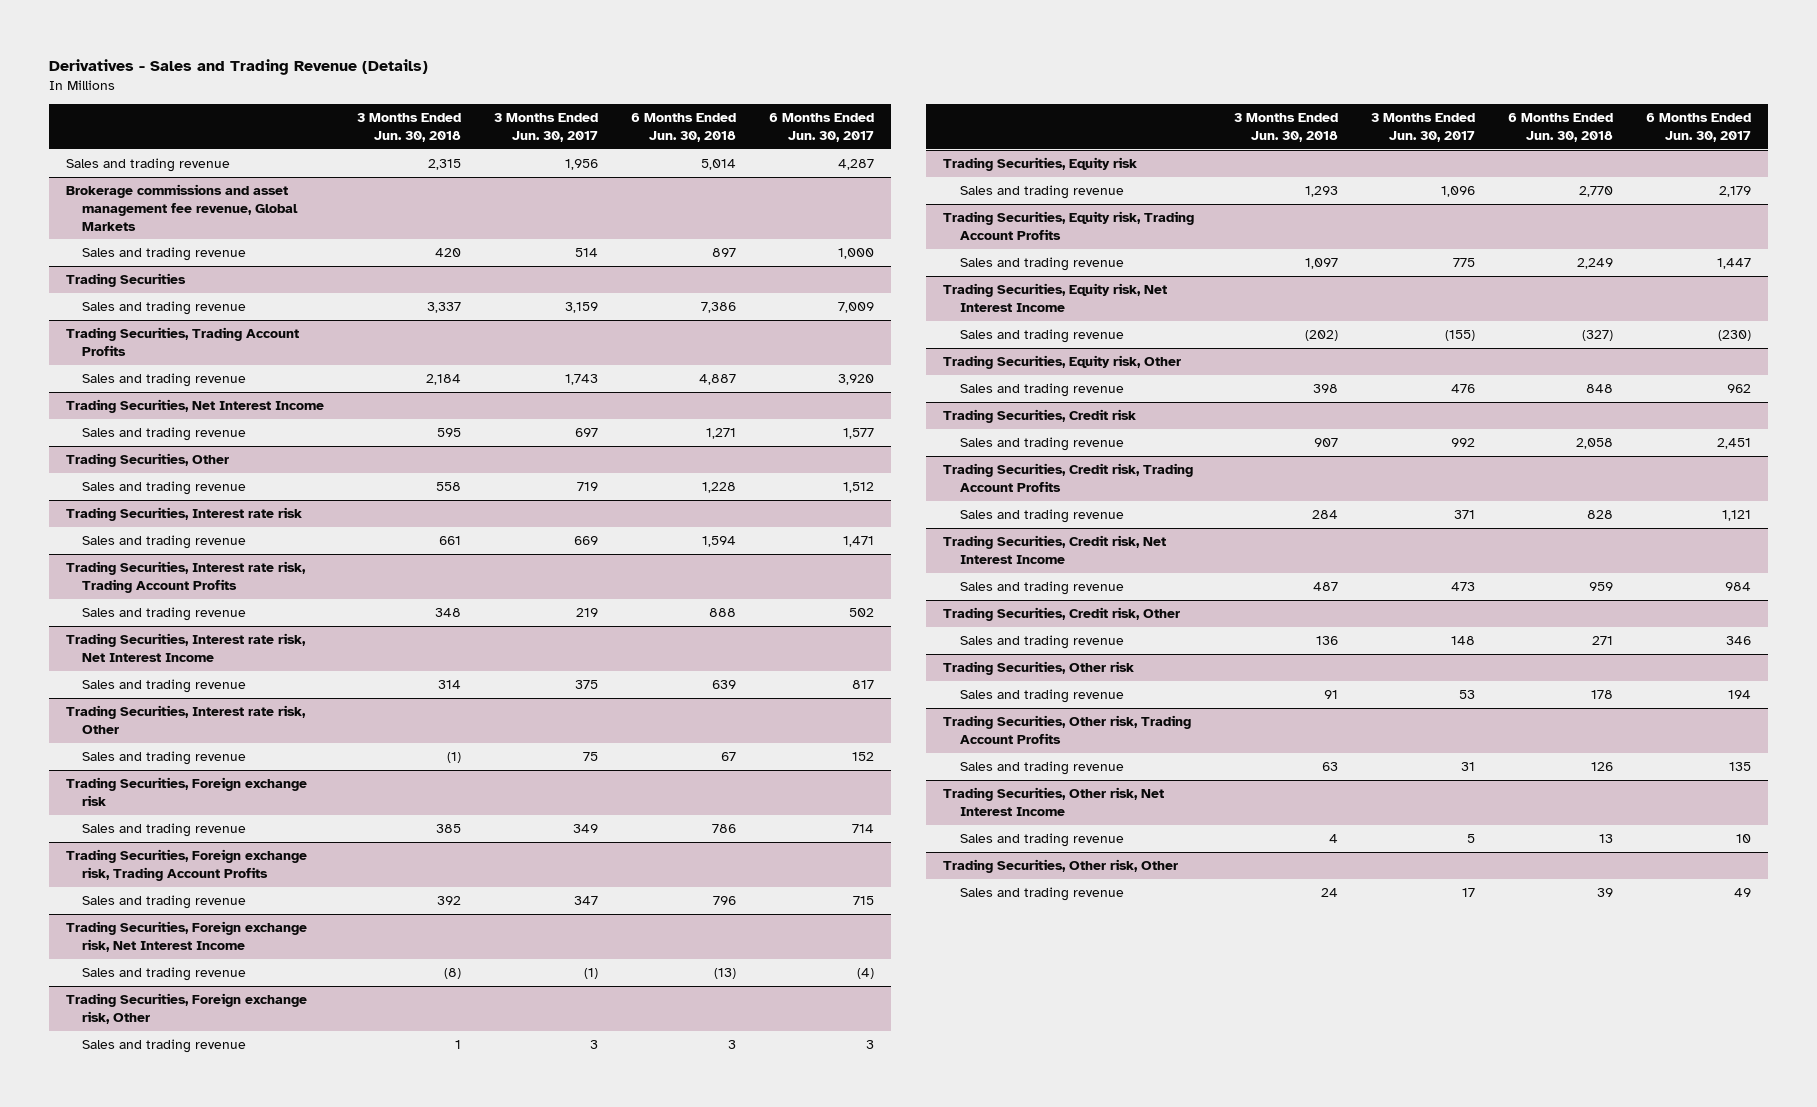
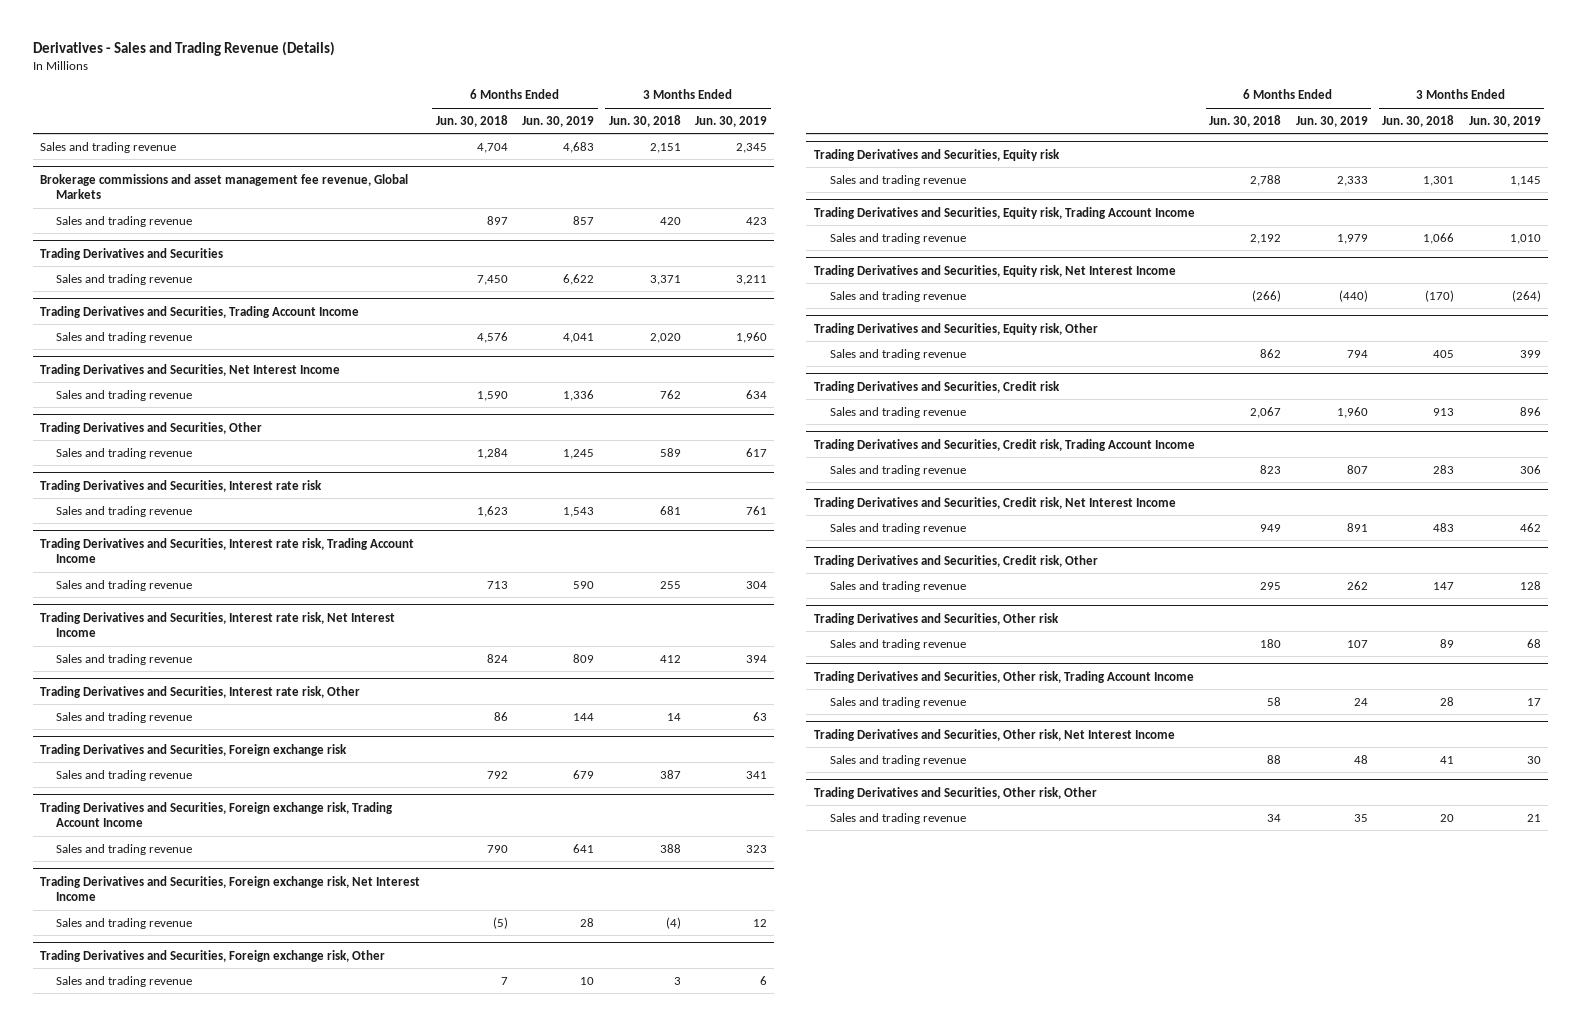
- | 3 Months Ended Jun. 30, 2018 | 3 Months Ended Jun. 30, 2017 | 6 Months Ended Jun. 30, 2018 | 6 Months Ended Jun. 30, 2017
+ | 6 Months Ended Jun. 30, 2018 | 6 Months Ended Jun. 30, 2019 | 3 Months Ended Jun. 30, 2018 | 3 Months Ended Jun. 30, 2019
- Sales and trading revenue | 2,315 | 1,956 | 5,014 | 4,287
+ Sales and trading revenue | 4,704 | 4,683 | 2,151 | 2,345
- Trading Securities
- Sales and trading revenue | 3,337 | 3,159 | 7,386 | 7,009
- Trading Securities, Trading Account Profits
- Sales and trading revenue | 2,184 | 1,743 | 4,887 | 3,920
- Trading Securities, Net Interest Income
- Sales and trading revenue | 595 | 697 | 1,271 | 1,577
- Trading Securities, Other
- Sales and trading revenue | 558 | 719 | 1,228 | 1,512
- Trading Securities, Interest rate risk
- Sales and trading revenue | 661 | 669 | 1,594 | 1,471
- Trading Securities, Interest rate risk, Trading Account Profits
- Sales and trading revenue | 348 | 219 | 888 | 502
- Trading Securities, Interest rate risk, Net Interest Income
- Sales and trading revenue | 314 | 375 | 639 | 817
- Trading Securities, Interest rate risk, Other
- Sales and trading revenue | (1) | 75 | 67 | 152
- Trading Securities, Foreign exchange risk
- Sales and trading revenue | 385 | 349 | 786 | 714
- Trading Securities, Foreign exchange risk, Trading Account Profits
- Sales and trading revenue | 392 | 347 | 796 | 715
- Trading Securities, Foreign exchange risk, Net Interest Income
- Sales and trading revenue | (8) | (1) | (13) | (4)
- Trading Securities, Foreign exchange risk, Other
- Sales and trading revenue | 1 | 3 | 3 | 3
- Trading Securities, Equity risk
- Sales and trading revenue | 1,293 | 1,096 | 2,770 | 2,179
- Trading Securities, Equity risk, Trading Account Profits
- Sales and trading revenue | 1,097 | 775 | 2,249 | 1,447
- Trading Securities, Equity risk, Net Interest Income
- Sales and trading revenue | (202) | (155) | (327) | (230)
- Trading Securities, Equity risk, Other
- Sales and trading revenue | 398 | 476 | 848 | 962
- Trading Securities, Credit risk
- Sales and trading revenue | 907 | 992 | 2,058 | 2,451
- Trading Securities, Credit risk, Trading Account Profits
- Sales and trading revenue | 284 | 371 | 828 | 1,121
- Trading Securities, Credit risk, Net Interest Income
- Sales and trading revenue | 487 | 473 | 959 | 984
- Trading Securities, Credit risk, Other
- Sales and trading revenue | 136 | 148 | 271 | 346
- Trading Securities, Other risk
- Sales and trading revenue | 91 | 53 | 178 | 194
- Trading Securities, Other risk, Trading Account Profits
- Sales and trading revenue | 63 | 31 | 126 | 135
- Trading Securities, Other risk, Net Interest Income
- Sales and trading revenue | 4 | 5 | 13 | 10
- Trading Securities, Other risk, Other
- Sales and trading revenue | 24 | 17 | 39 | 49
+ Trading Derivatives and Securities
+ Sales and trading revenue | 7,450 | 6,622 | 3,371 | 3,211
+ Trading Derivatives and Securities, Trading Account Income
+ Sales and trading revenue | 4,576 | 4,041 | 2,020 | 1,960
+ Trading Derivatives and Securities, Net Interest Income
+ Sales and trading revenue | 1,590 | 1,336 | 762 | 634
+ Trading Derivatives and Securities, Other
+ Sales and trading revenue | 1,284 | 1,245 | 589 | 617
+ Trading Derivatives and Securities, Interest rate risk
+ Sales and trading revenue | 1,623 | 1,543 | 681 | 761
+ Trading Derivatives and Securities, Interest rate risk, Trading Account Income
+ Sales and trading revenue | 713 | 590 | 255 | 304
+ Trading Derivatives and Securities, Interest rate risk, Net Interest Income
+ Sales and trading revenue | 824 | 809 | 412 | 394
+ Trading Derivatives and Securities, Interest rate risk, Other
+ Sales and trading revenue | 86 | 144 | 14 | 63
+ Trading Derivatives and Securities, Foreign exchange risk
+ Sales and trading revenue | 792 | 679 | 387 | 341
+ Trading Derivatives and Securities, Foreign exchange risk, Trading Account Income
+ Sales and trading revenue | 790 | 641 | 388 | 323
+ Trading Derivatives and Securities, Foreign exchange risk, Net Interest Income
+ Sales and trading revenue | (5) | 28 | (4) | 12
+ Trading Derivatives and Securities, Foreign exchange risk, Other
+ Sales and trading revenue | 7 | 10 | 3 | 6
+ Trading Derivatives and Securities, Equity risk
+ Sales and trading revenue | 2,788 | 2,333 | 1,301 | 1,145
+ Trading Derivatives and Securities, Equity risk, Trading Account Income
+ Sales and trading revenue | 2,192 | 1,979 | 1,066 | 1,010
+ Trading Derivatives and Securities, Equity risk, Net Interest Income
+ Sales and trading revenue | (266) | (440) | (170) | (264)
+ Trading Derivatives and Securities, Equity risk, Other
+ Sales and trading revenue | 862 | 794 | 405 | 399
+ Trading Derivatives and Securities, Credit risk
+ Sales and trading revenue | 2,067 | 1,960 | 913 | 896
+ Trading Derivatives and Securities, Credit risk, Trading Account Income
+ Sales and trading revenue | 823 | 807 | 283 | 306
+ Trading Derivatives and Securities, Credit risk, Net Interest Income
+ Sales and trading revenue | 949 | 891 | 483 | 462
+ Trading Derivatives and Securities, Credit risk, Other
+ Sales and trading revenue | 295 | 262 | 147 | 128
+ Trading Derivatives and Securities, Other risk
+ Sales and trading revenue | 180 | 107 | 89 | 68
+ Trading Derivatives and Securities, Other risk, Trading Account Income
+ Sales and trading revenue | 58 | 24 | 28 | 17
+ Trading Derivatives and Securities, Other risk, Net Interest Income
+ Sales and trading revenue | 88 | 48 | 41 | 30
+ Trading Derivatives and Securities, Other risk, Other
+ Sales and trading revenue | 34 | 35 | 20 | 21

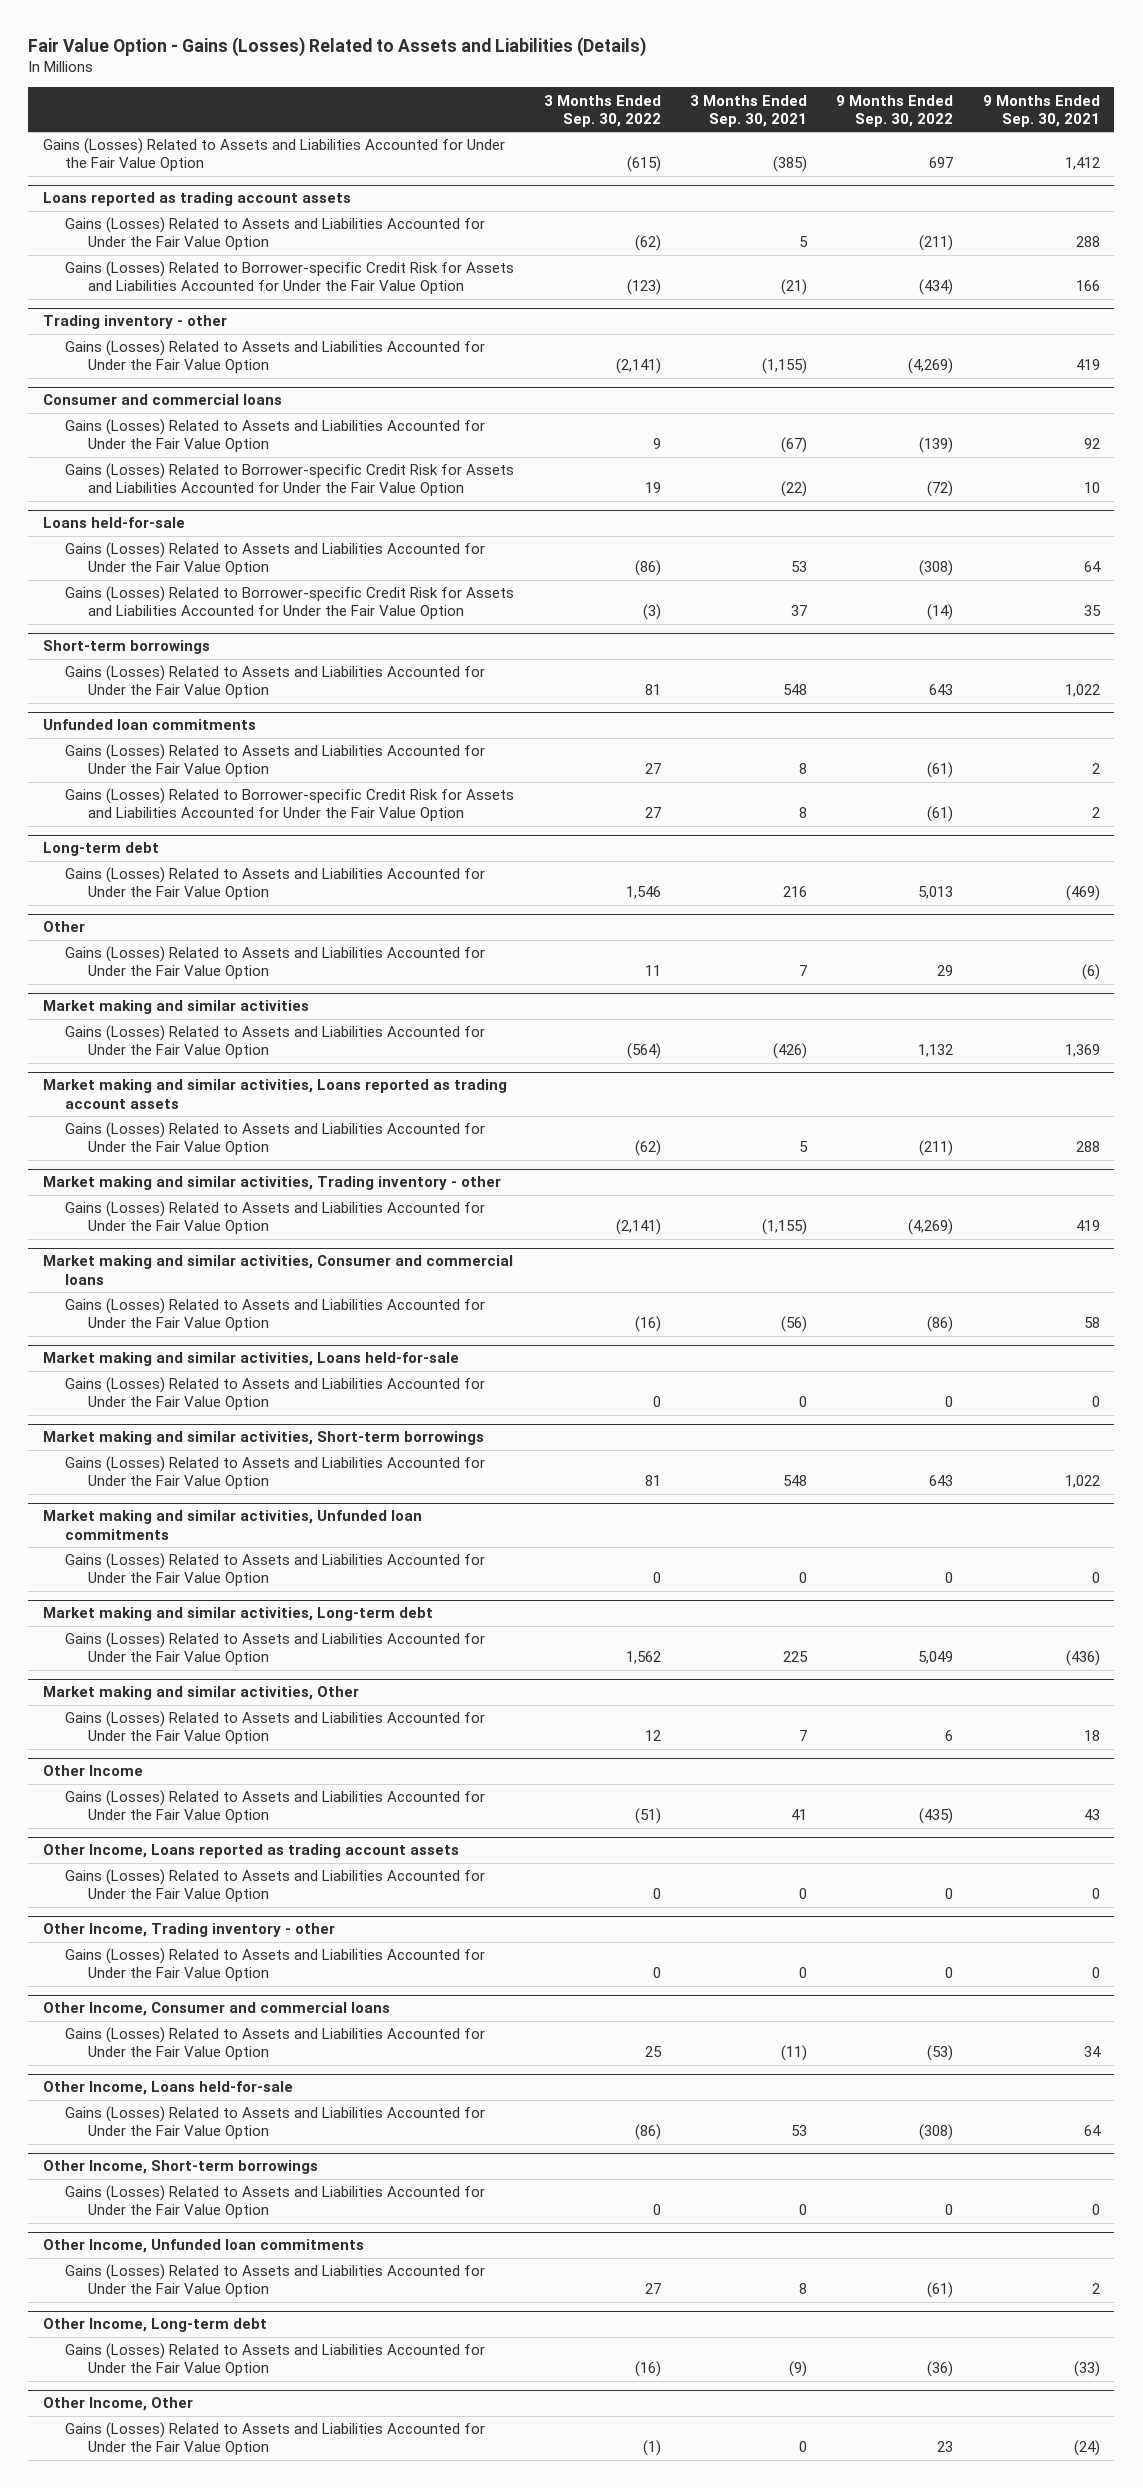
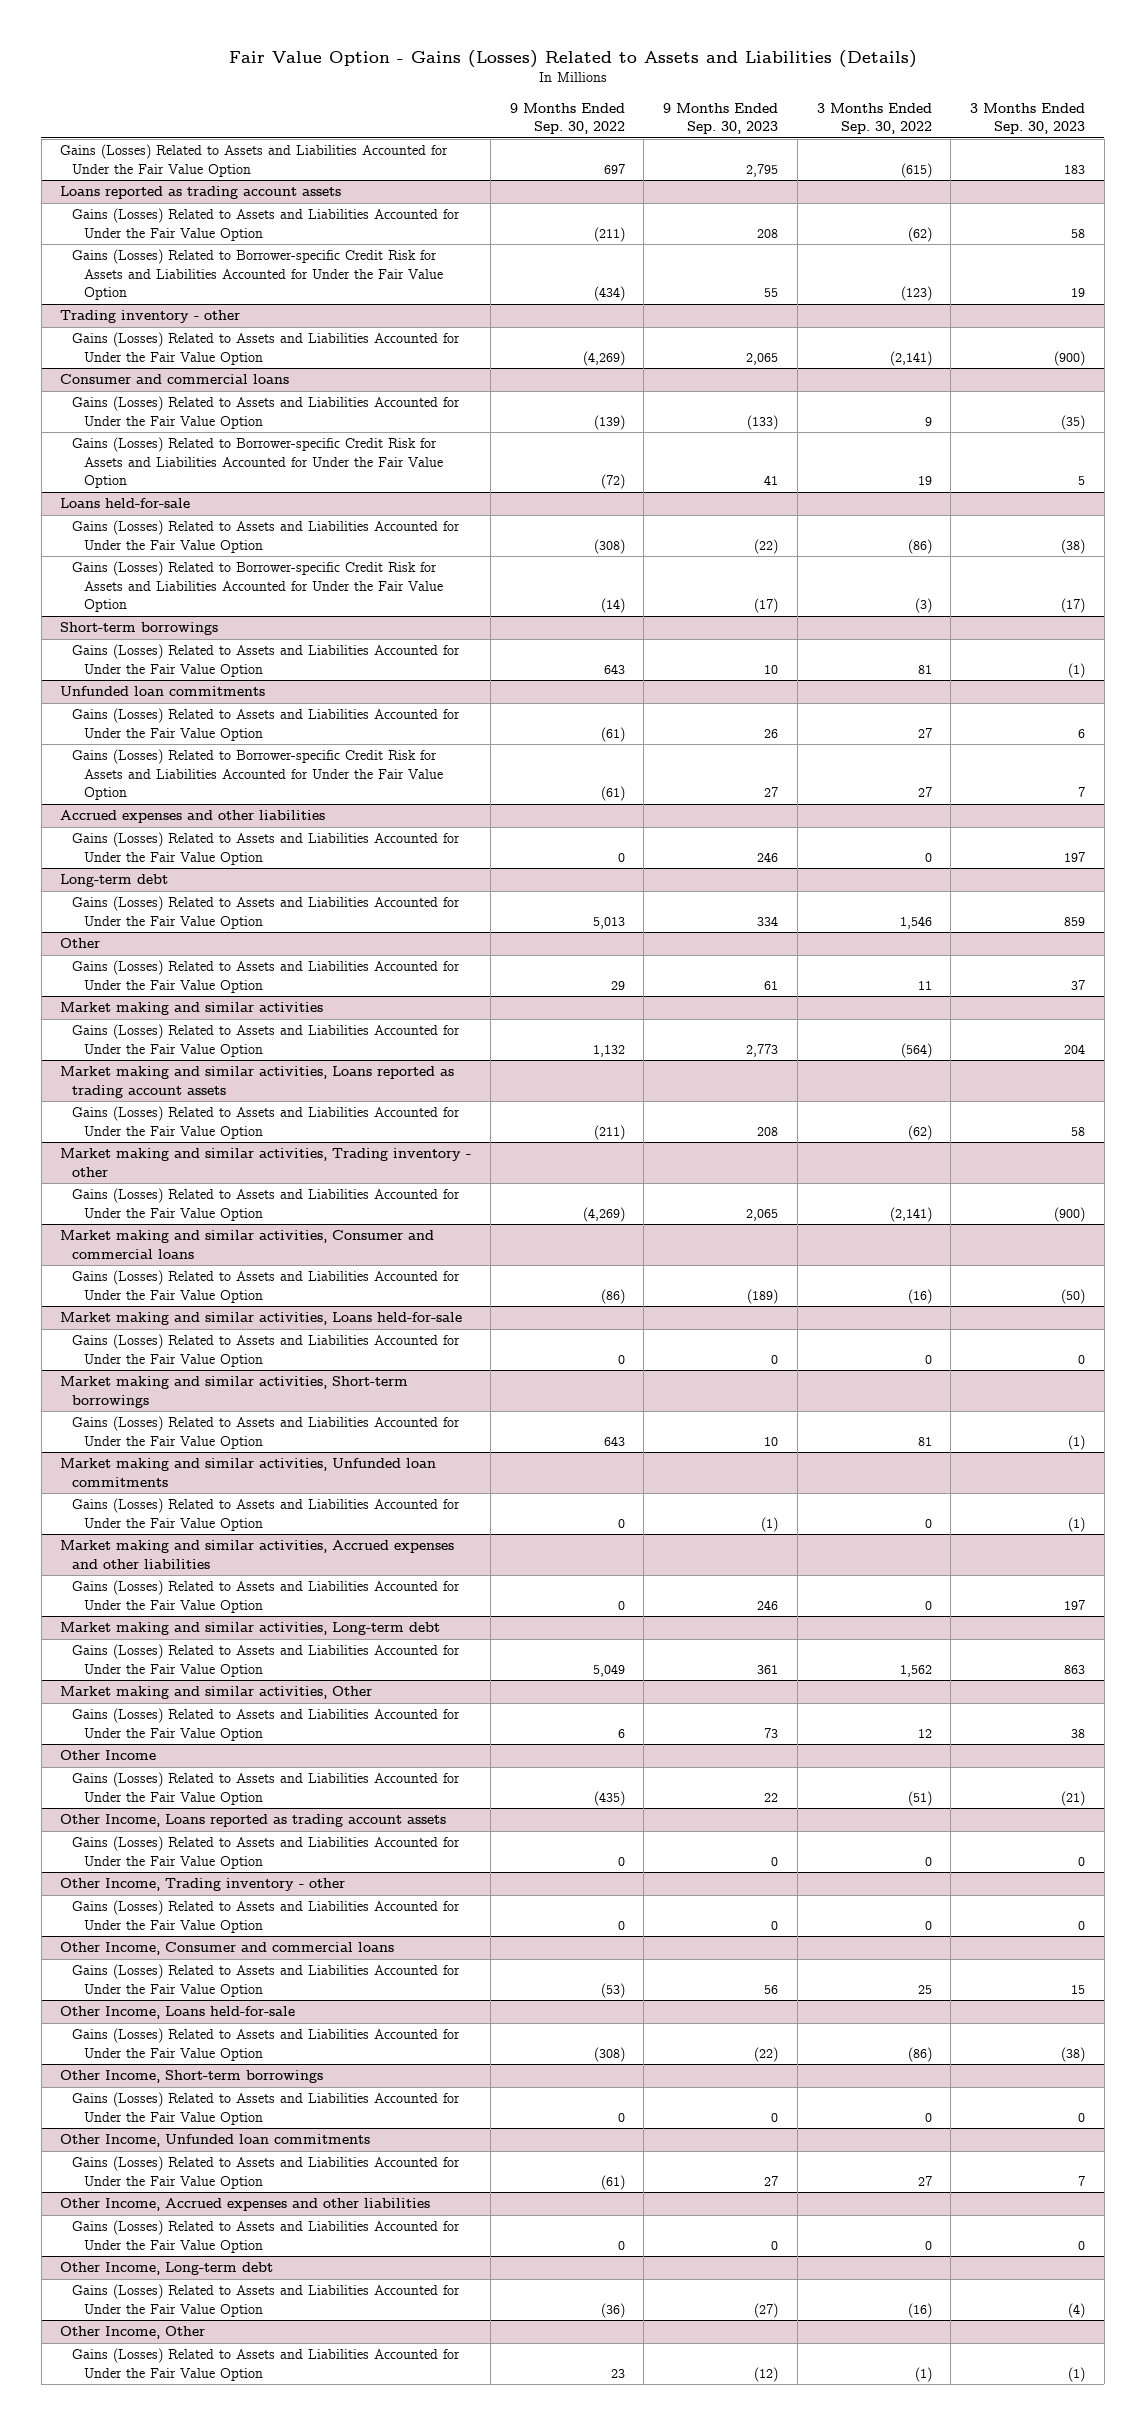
- | 3 Months Ended Sep. 30, 2022 | 3 Months Ended Sep. 30, 2021 | 9 Months Ended Sep. 30, 2022 | 9 Months Ended Sep. 30, 2021
+ | 9 Months Ended Sep. 30, 2022 | 9 Months Ended Sep. 30, 2023 | 3 Months Ended Sep. 30, 2022 | 3 Months Ended Sep. 30, 2023
+ Accrued expenses and other liabilities
+ Gains (Losses) Related to Assets and Liabilities Accounted for Under the Fair Value Option | 0 | 246 | 0 | 197
+ Market making and similar activities, Accrued expenses and other liabilities
+ Gains (Losses) Related to Assets and Liabilities Accounted for Under the Fair Value Option | 0 | 246 | 0 | 197
+ Other Income, Accrued expenses and other liabilities
+ Gains (Losses) Related to Assets and Liabilities Accounted for Under the Fair Value Option | 0 | 0 | 0 | 0

